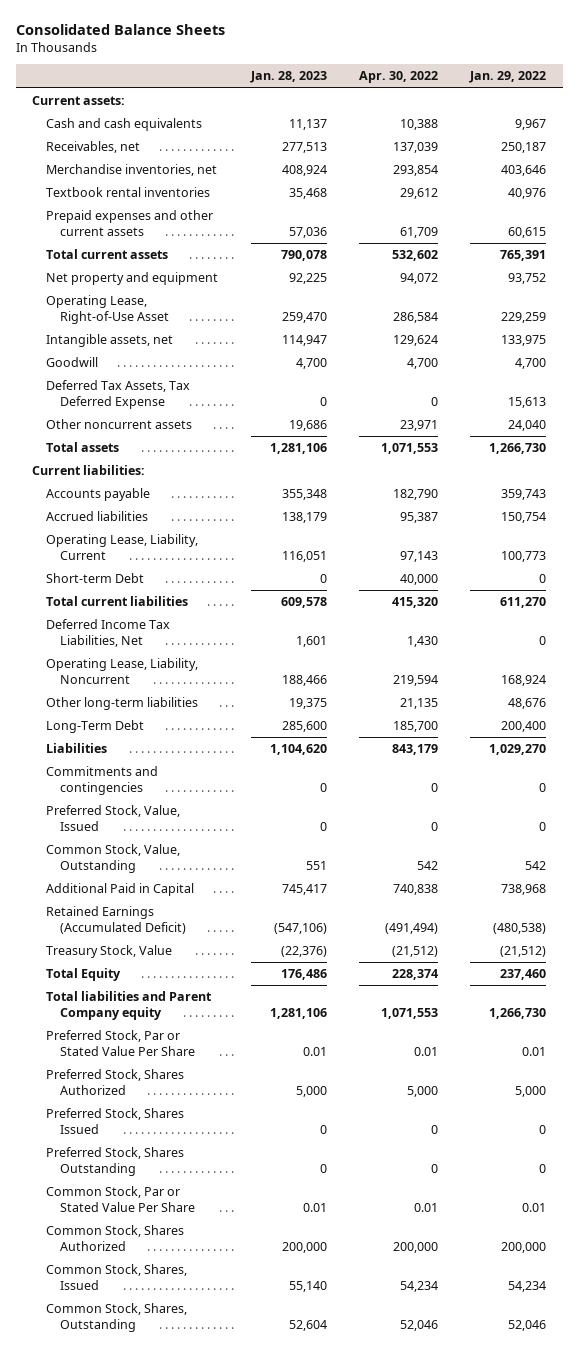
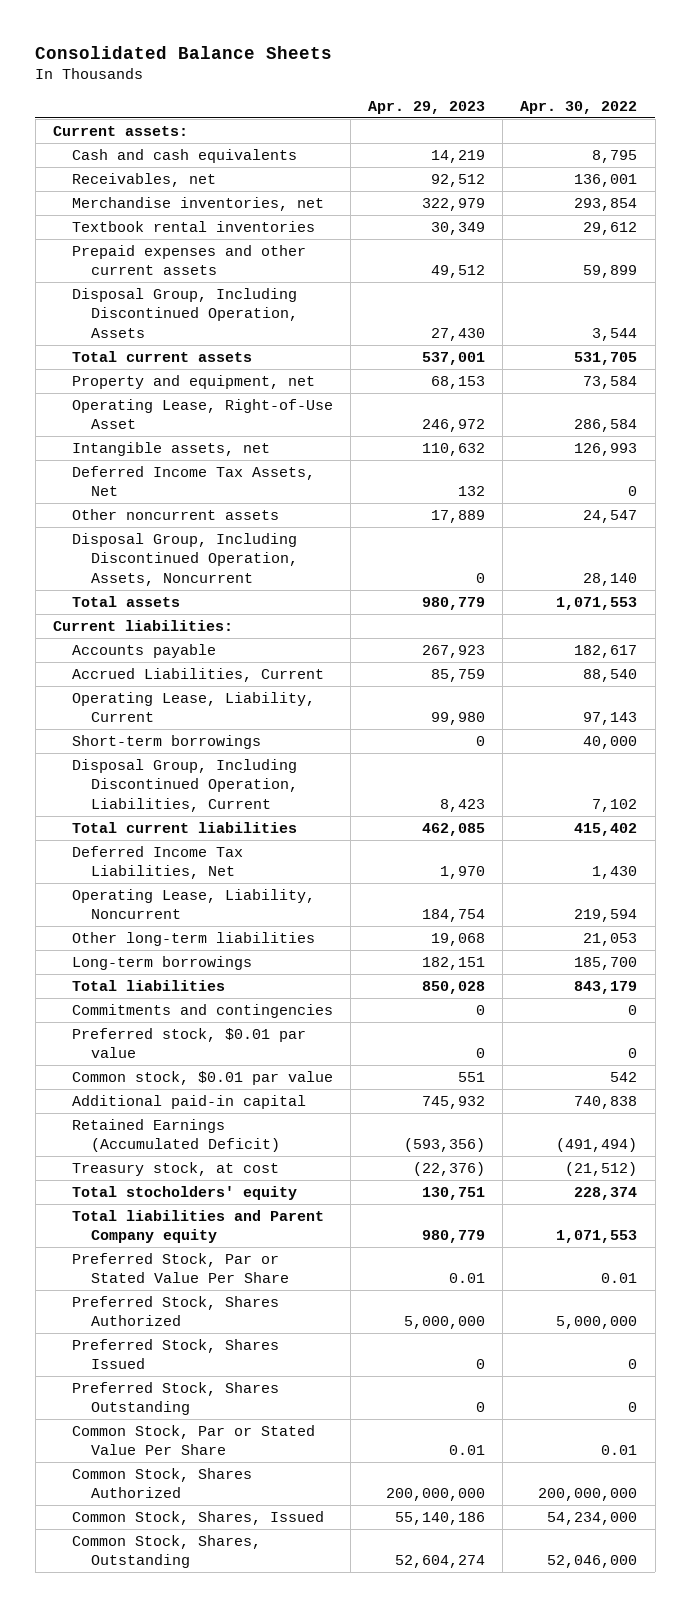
- | Jan. 28, 2023 | Apr. 30, 2022 | Jan. 29, 2022
+ | Apr. 29, 2023 | Apr. 30, 2022
- Cash and cash equivalents | 11,137 | 10,388 | 9,967
- Receivables, net | 277,513 | 137,039 | 250,187
+ Cash and cash equivalents | 14,219 | 8,795
+ Receivables, net | 92,512 | 136,001
- Prepaid expenses and other current assets | 57,036 | 61,709 | 60,615
- Total current assets | 790,078 | 532,602 | 765,391
- Net property and equipment | 92,225 | 94,072 | 93,752
+ Prepaid expenses and other current assets | 49,512 | 59,899
+ Disposal Group, Including Discontinued Operation, Assets | 27,430 | 3,544
+ Total current assets | 537,001 | 531,705
+ Property and equipment, net | 68,153 | 73,584
- Intangible assets, net | 114,947 | 129,624 | 133,975
- Goodwill | 4,700 | 4,700 | 4,700
- Deferred Tax Assets, Tax Deferred Expense | 0 | 0 | 15,613
- Other noncurrent assets | 19,686 | 23,971 | 24,040
+ Intangible assets, net | 110,632 | 126,993
+ Deferred Income Tax Assets, Net | 132 | 0
+ Other noncurrent assets | 17,889 | 24,547
+ Disposal Group, Including Discontinued Operation, Assets, Noncurrent | 0 | 28,140
- Accounts payable | 355,348 | 182,790 | 359,743
- Accrued liabilities | 138,179 | 95,387 | 150,754
+ Accounts payable | 267,923 | 182,617
+ Accrued Liabilities, Current | 85,759 | 88,540
- Short-term Debt | 0 | 40,000 | 0
- Total current liabilities | 609,578 | 415,320 | 611,270
+ Short-term borrowings | 0 | 40,000
+ Disposal Group, Including Discontinued Operation, Liabilities, Current | 8,423 | 7,102
+ Total current liabilities | 462,085 | 415,402
- Other long-term liabilities | 19,375 | 21,135 | 48,676
- Long-Term Debt | 285,600 | 185,700 | 200,400
- Liabilities | 1,104,620 | 843,179 | 1,029,270
+ Other long-term liabilities | 19,068 | 21,053
+ Long-term borrowings | 182,151 | 185,700
+ Total liabilities | 850,028 | 843,179
- Preferred Stock, Value, Issued | 0 | 0 | 0
- Common Stock, Value, Outstanding | 551 | 542 | 542
- Additional Paid in Capital | 745,417 | 740,838 | 738,968
+ Preferred stock, $0.01 par value | 0 | 0
+ Common stock, $0.01 par value | 551 | 542
+ Additional paid-in capital | 745,932 | 740,838
- Treasury Stock, Value | (22,376) | (21,512) | (21,512)
- Total Equity | 176,486 | 228,374 | 237,460
+ Treasury stock, at cost | (22,376) | (21,512)
+ Total stocholders' equity | 130,751 | 228,374
- Preferred Stock, Shares Authorized | 5,000 | 5,000 | 5,000
+ Preferred Stock, Shares Authorized | 5,000,000 | 5,000,000
- Common Stock, Shares Authorized | 200,000 | 200,000 | 200,000
- Common Stock, Shares, Issued | 55,140 | 54,234 | 54,234
- Common Stock, Shares, Outstanding | 52,604 | 52,046 | 52,046
+ Common Stock, Shares Authorized | 200,000,000 | 200,000,000
+ Common Stock, Shares, Issued | 55,140,186 | 54,234,000
+ Common Stock, Shares, Outstanding | 52,604,274 | 52,046,000

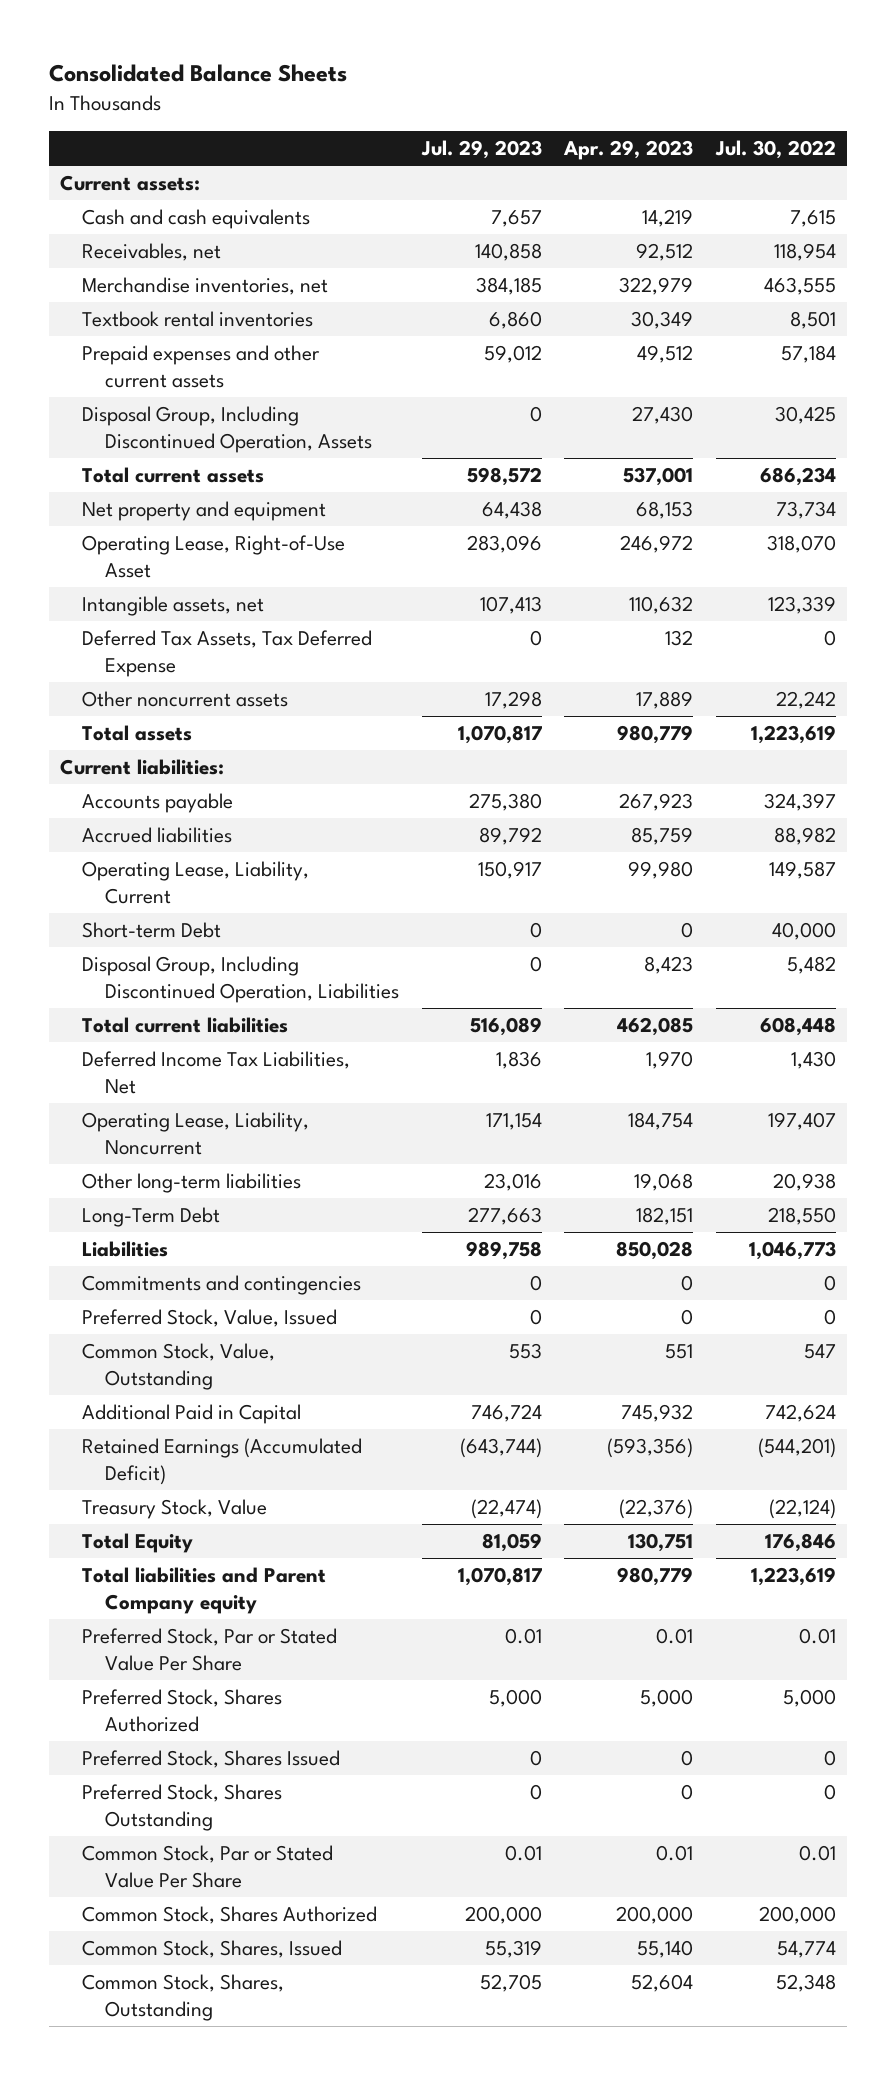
- | Apr. 29, 2023 | Apr. 30, 2022
+ | Jul. 29, 2023 | Apr. 29, 2023 | Jul. 30, 2022
- Property and equipment, net | 68,153 | 73,584
+ Net property and equipment | 64,438 | 68,153 | 73,734
- Deferred Income Tax Assets, Net | 132 | 0
+ Deferred Tax Assets, Tax Deferred Expense | 0 | 132 | 0
- Disposal Group, Including Discontinued Operation, Assets, Noncurrent | 0 | 28,140
- Accrued Liabilities, Current | 85,759 | 88,540
+ Accrued liabilities | 89,792 | 85,759 | 88,982
- Short-term borrowings | 0 | 40,000
- Disposal Group, Including Discontinued Operation, Liabilities, Current | 8,423 | 7,102
+ Short-term Debt | 0 | 0 | 40,000
+ Disposal Group, Including Discontinued Operation, Liabilities | 0 | 8,423 | 5,482
- Long-term borrowings | 182,151 | 185,700
- Total liabilities | 850,028 | 843,179
+ Long-Term Debt | 277,663 | 182,151 | 218,550
+ Liabilities | 989,758 | 850,028 | 1,046,773
- Preferred stock, $0.01 par value | 0 | 0
- Common stock, $0.01 par value | 551 | 542
- Additional paid-in capital | 745,932 | 740,838
+ Preferred Stock, Value, Issued | 0 | 0 | 0
+ Common Stock, Value, Outstanding | 553 | 551 | 547
+ Additional Paid in Capital | 746,724 | 745,932 | 742,624
- Treasury stock, at cost | (22,376) | (21,512)
- Total stocholders' equity | 130,751 | 228,374
+ Treasury Stock, Value | (22,474) | (22,376) | (22,124)
+ Total Equity | 81,059 | 130,751 | 176,846
- Preferred Stock, Shares Authorized | 5,000,000 | 5,000,000
+ Preferred Stock, Shares Authorized | 5,000 | 5,000 | 5,000
- Common Stock, Shares Authorized | 200,000,000 | 200,000,000
- Common Stock, Shares, Issued | 55,140,186 | 54,234,000
- Common Stock, Shares, Outstanding | 52,604,274 | 52,046,000
+ Common Stock, Shares Authorized | 200,000 | 200,000 | 200,000
+ Common Stock, Shares, Issued | 55,319 | 55,140 | 54,774
+ Common Stock, Shares, Outstanding | 52,705 | 52,604 | 52,348

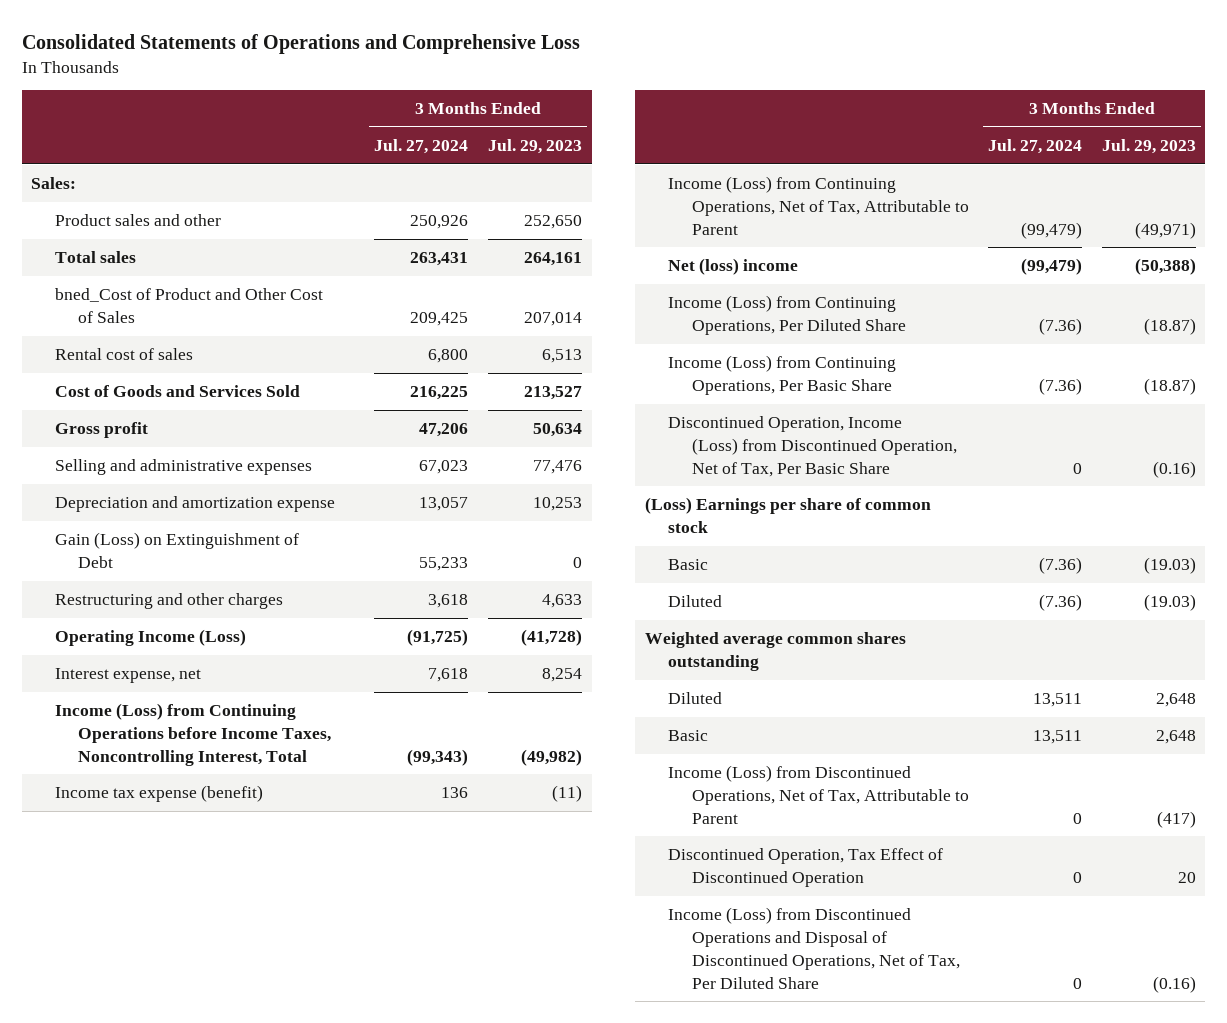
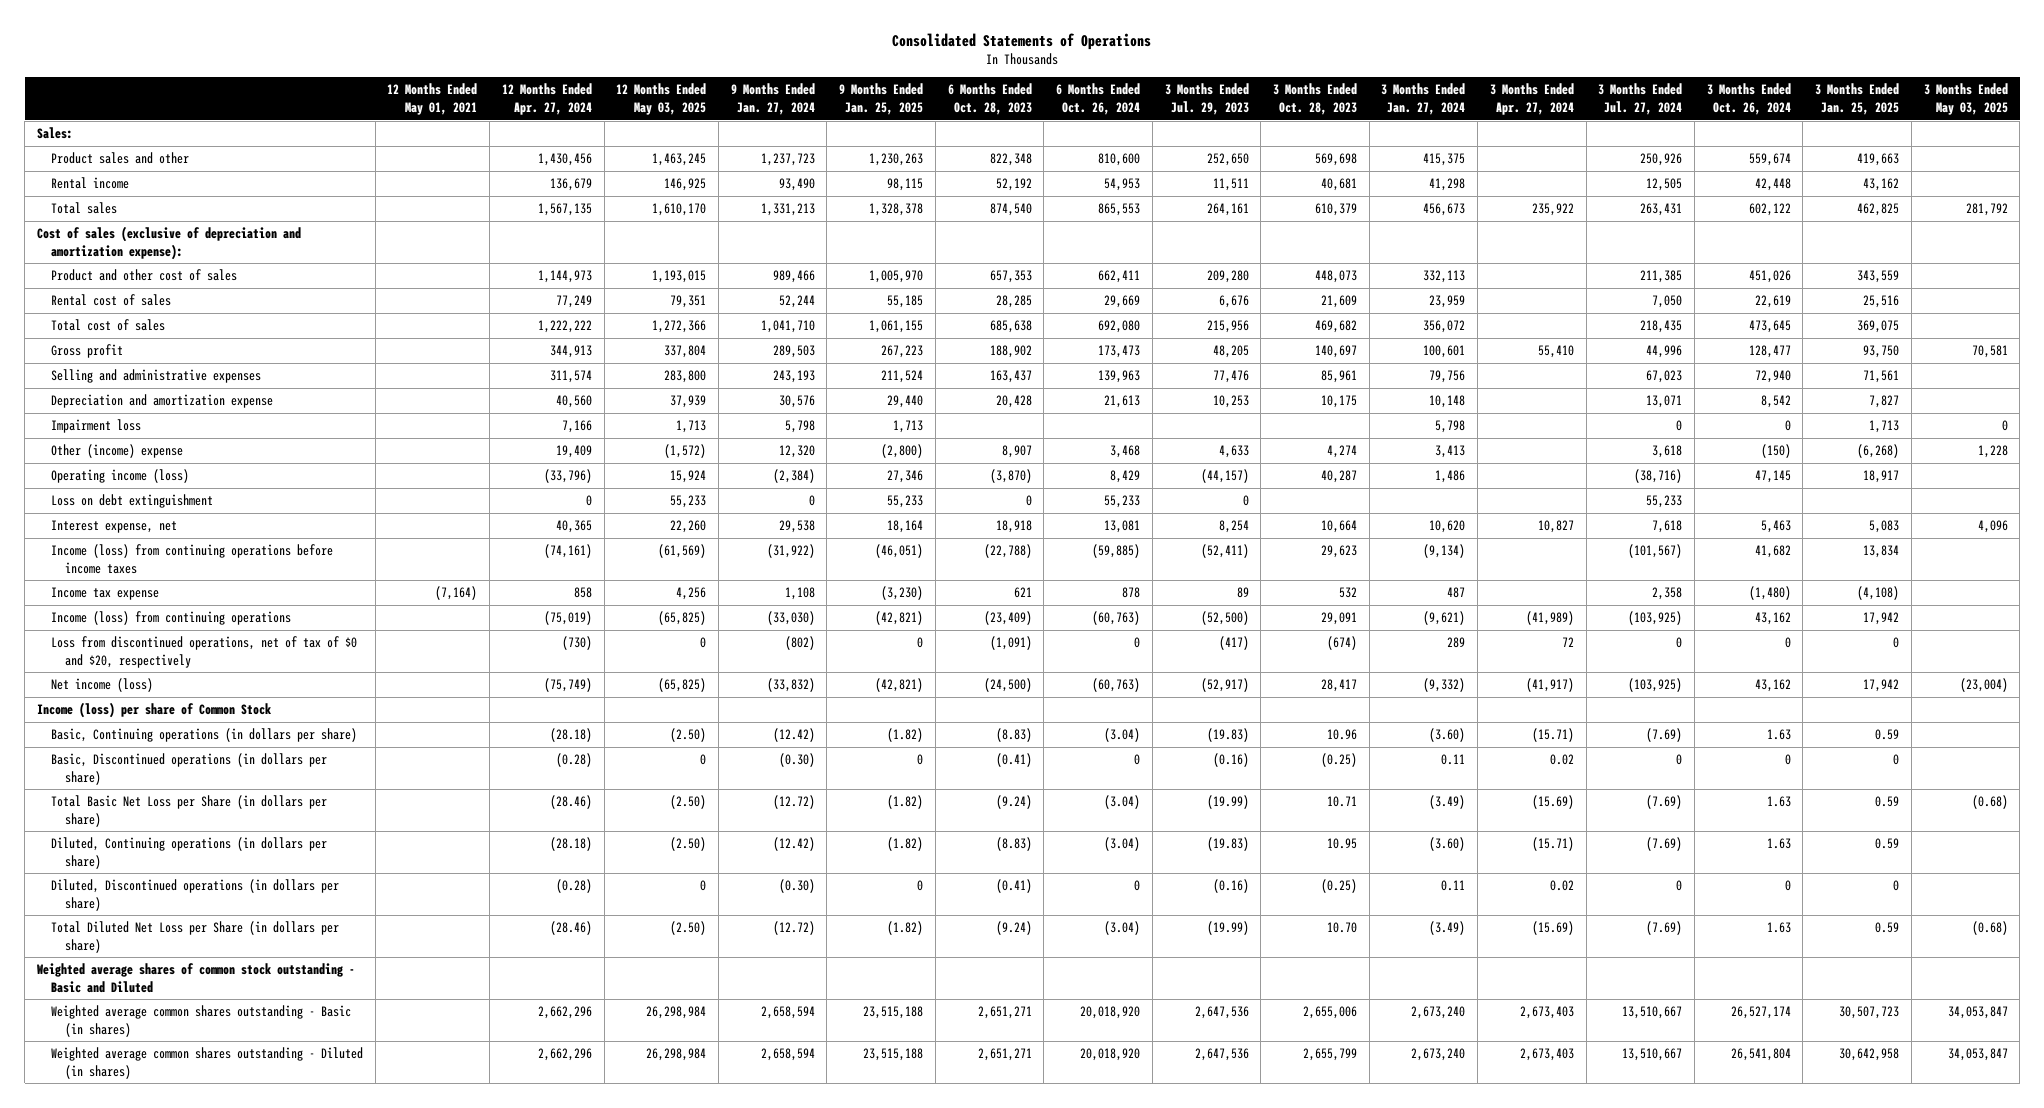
- Consolidated Statements of Operations and Comprehensive Loss
+ Consolidated Statements of Operations
- | 3 Months Ended Jul. 27, 2024 | 3 Months Ended Jul. 29, 2023
+ | 12 Months Ended May 01, 2021 | 12 Months Ended Apr. 27, 2024 | 12 Months Ended May 03, 2025 | 9 Months Ended Jan. 27, 2024 | 9 Months Ended Jan. 25, 2025 | 6 Months Ended Oct. 28, 2023 | 6 Months Ended Oct. 26, 2024 | 3 Months Ended Jul. 29, 2023 | 3 Months Ended Oct. 28, 2023 | 3 Months Ended Jan. 27, 2024 | 3 Months Ended Apr. 27, 2024 | 3 Months Ended Jul. 27, 2024 | 3 Months Ended Oct. 26, 2024 | 3 Months Ended Jan. 25, 2025 | 3 Months Ended May 03, 2025
+ Rental income | | 136,679 | 146,925 | 93,490 | 98,115 | 52,192 | 54,953 | 11,511 | 40,681 | 41,298 | | 12,505 | 42,448 | 43,162 |
- bned_Cost of Product and Other Cost of Sales | 209,425 | 207,014
- Rental cost of sales | 6,800 | 6,513
- Cost of Goods and Services Sold | 216,225 | 213,527
- Gross profit | 47,206 | 50,634
+ Cost of sales (exclusive of depreciation and amortization expense):
+ Product and other cost of sales | | 1,144,973 | 1,193,015 | 989,466 | 1,005,970 | 657,353 | 662,411 | 209,280 | 448,073 | 332,113 | | 211,385 | 451,026 | 343,559 |
+ Rental cost of sales | | 77,249 | 79,351 | 52,244 | 55,185 | 28,285 | 29,669 | 6,676 | 21,609 | 23,959 | | 7,050 | 22,619 | 25,516 |
+ Total cost of sales | | 1,222,222 | 1,272,366 | 1,041,710 | 1,061,155 | 685,638 | 692,080 | 215,956 | 469,682 | 356,072 | | 218,435 | 473,645 | 369,075 |
+ Gross profit | | 344,913 | 337,804 | 289,503 | 267,223 | 188,902 | 173,473 | 48,205 | 140,697 | 100,601 | 55,410 | 44,996 | 128,477 | 93,750 | 70,581
- Depreciation and amortization expense | 13,057 | 10,253
- Gain (Loss) on Extinguishment of Debt | 55,233 | 0
- Restructuring and other charges | 3,618 | 4,633
- Operating Income (Loss) | (91,725) | (41,728)
+ Depreciation and amortization expense | | 40,560 | 37,939 | 30,576 | 29,440 | 20,428 | 21,613 | 10,253 | 10,175 | 10,148 | | 13,071 | 8,542 | 7,827 |
+ Impairment loss | | 7,166 | 1,713 | 5,798 | 1,713 | | | | | 5,798 | | 0 | 0 | 1,713 | 0
+ Other (income) expense | | 19,409 | (1,572) | 12,320 | (2,800) | 8,907 | 3,468 | 4,633 | 4,274 | 3,413 | | 3,618 | (150) | (6,268) | 1,228
+ Operating income (loss) | | (33,796) | 15,924 | (2,384) | 27,346 | (3,870) | 8,429 | (44,157) | 40,287 | 1,486 | | (38,716) | 47,145 | 18,917 |
+ Loss on debt extinguishment | | 0 | 55,233 | 0 | 55,233 | 0 | 55,233 | 0 | | | | 55,233 | | |
- Income (Loss) from Continuing Operations before Income Taxes, Noncontrolling Interest, Total | (99,343) | (49,982)
- Income tax expense (benefit) | 136 | (11)
- Income (Loss) from Continuing Operations, Net of Tax, Attributable to Parent | (99,479) | (49,971)
- Net (loss) income | (99,479) | (50,388)
- Income (Loss) from Continuing Operations, Per Diluted Share | (7.36) | (18.87)
- Income (Loss) from Continuing Operations, Per Basic Share | (7.36) | (18.87)
- Discontinued Operation, Income (Loss) from Discontinued Operation, Net of Tax, Per Basic Share | 0 | (0.16)
- (Loss) Earnings per share of common stock
- Basic | (7.36) | (19.03)
- Diluted | (7.36) | (19.03)
- Weighted average common shares outstanding
- Diluted | 13,511 | 2,648
- Basic | 13,511 | 2,648
- Income (Loss) from Discontinued Operations, Net of Tax, Attributable to Parent | 0 | (417)
- Discontinued Operation, Tax Effect of Discontinued Operation | 0 | 20
- Income (Loss) from Discontinued Operations and Disposal of Discontinued Operations, Net of Tax, Per Diluted Share | 0 | (0.16)
+ Income (loss) from continuing operations before income taxes | | (74,161) | (61,569) | (31,922) | (46,051) | (22,788) | (59,885) | (52,411) | 29,623 | (9,134) | | (101,567) | 41,682 | 13,834 |
+ Income tax expense | (7,164) | 858 | 4,256 | 1,108 | (3,230) | 621 | 878 | 89 | 532 | 487 | | 2,358 | (1,480) | (4,108) |
+ Income (loss) from continuing operations | | (75,019) | (65,825) | (33,030) | (42,821) | (23,409) | (60,763) | (52,500) | 29,091 | (9,621) | (41,989) | (103,925) | 43,162 | 17,942 |
+ Loss from discontinued operations, net of tax of $0 and $20, respectively | | (730) | 0 | (802) | 0 | (1,091) | 0 | (417) | (674) | 289 | 72 | 0 | 0 | 0 |
+ Net income (loss) | | (75,749) | (65,825) | (33,832) | (42,821) | (24,500) | (60,763) | (52,917) | 28,417 | (9,332) | (41,917) | (103,925) | 43,162 | 17,942 | (23,004)
+ Income (loss) per share of Common Stock
+ Basic, Continuing operations (in dollars per share) | | (28.18) | (2.50) | (12.42) | (1.82) | (8.83) | (3.04) | (19.83) | 10.96 | (3.60) | (15.71) | (7.69) | 1.63 | 0.59 |
+ Basic, Discontinued operations (in dollars per share) | | (0.28) | 0 | (0.30) | 0 | (0.41) | 0 | (0.16) | (0.25) | 0.11 | 0.02 | 0 | 0 | 0 |
+ Total Basic Net Loss per Share (in dollars per share) | | (28.46) | (2.50) | (12.72) | (1.82) | (9.24) | (3.04) | (19.99) | 10.71 | (3.49) | (15.69) | (7.69) | 1.63 | 0.59 | (0.68)
+ Diluted, Continuing operations (in dollars per share) | | (28.18) | (2.50) | (12.42) | (1.82) | (8.83) | (3.04) | (19.83) | 10.95 | (3.60) | (15.71) | (7.69) | 1.63 | 0.59 |
+ Diluted, Discontinued operations (in dollars per share) | | (0.28) | 0 | (0.30) | 0 | (0.41) | 0 | (0.16) | (0.25) | 0.11 | 0.02 | 0 | 0 | 0 |
+ Total Diluted Net Loss per Share (in dollars per share) | | (28.46) | (2.50) | (12.72) | (1.82) | (9.24) | (3.04) | (19.99) | 10.70 | (3.49) | (15.69) | (7.69) | 1.63 | 0.59 | (0.68)
+ Weighted average shares of common stock outstanding - Basic and Diluted
+ Weighted average common shares outstanding - Basic (in shares) | | 2,662,296 | 26,298,984 | 2,658,594 | 23,515,188 | 2,651,271 | 20,018,920 | 2,647,536 | 2,655,006 | 2,673,240 | 2,673,403 | 13,510,667 | 26,527,174 | 30,507,723 | 34,053,847
+ Weighted average common shares outstanding - Diluted (in shares) | | 2,662,296 | 26,298,984 | 2,658,594 | 23,515,188 | 2,651,271 | 20,018,920 | 2,647,536 | 2,655,799 | 2,673,240 | 2,673,403 | 13,510,667 | 26,541,804 | 30,642,958 | 34,053,847

